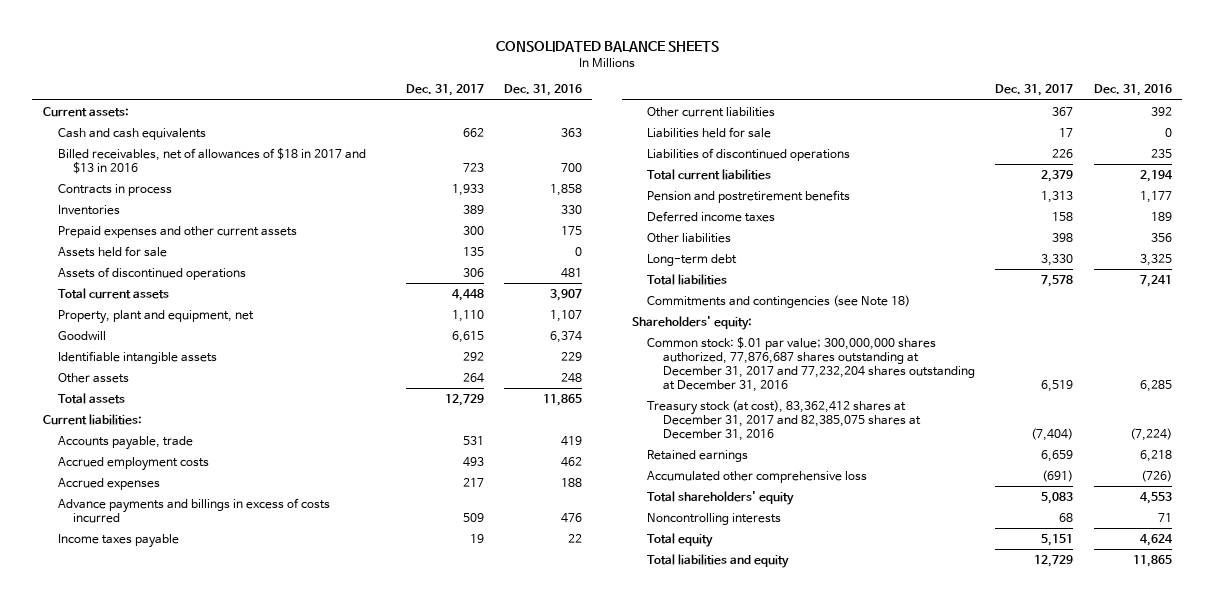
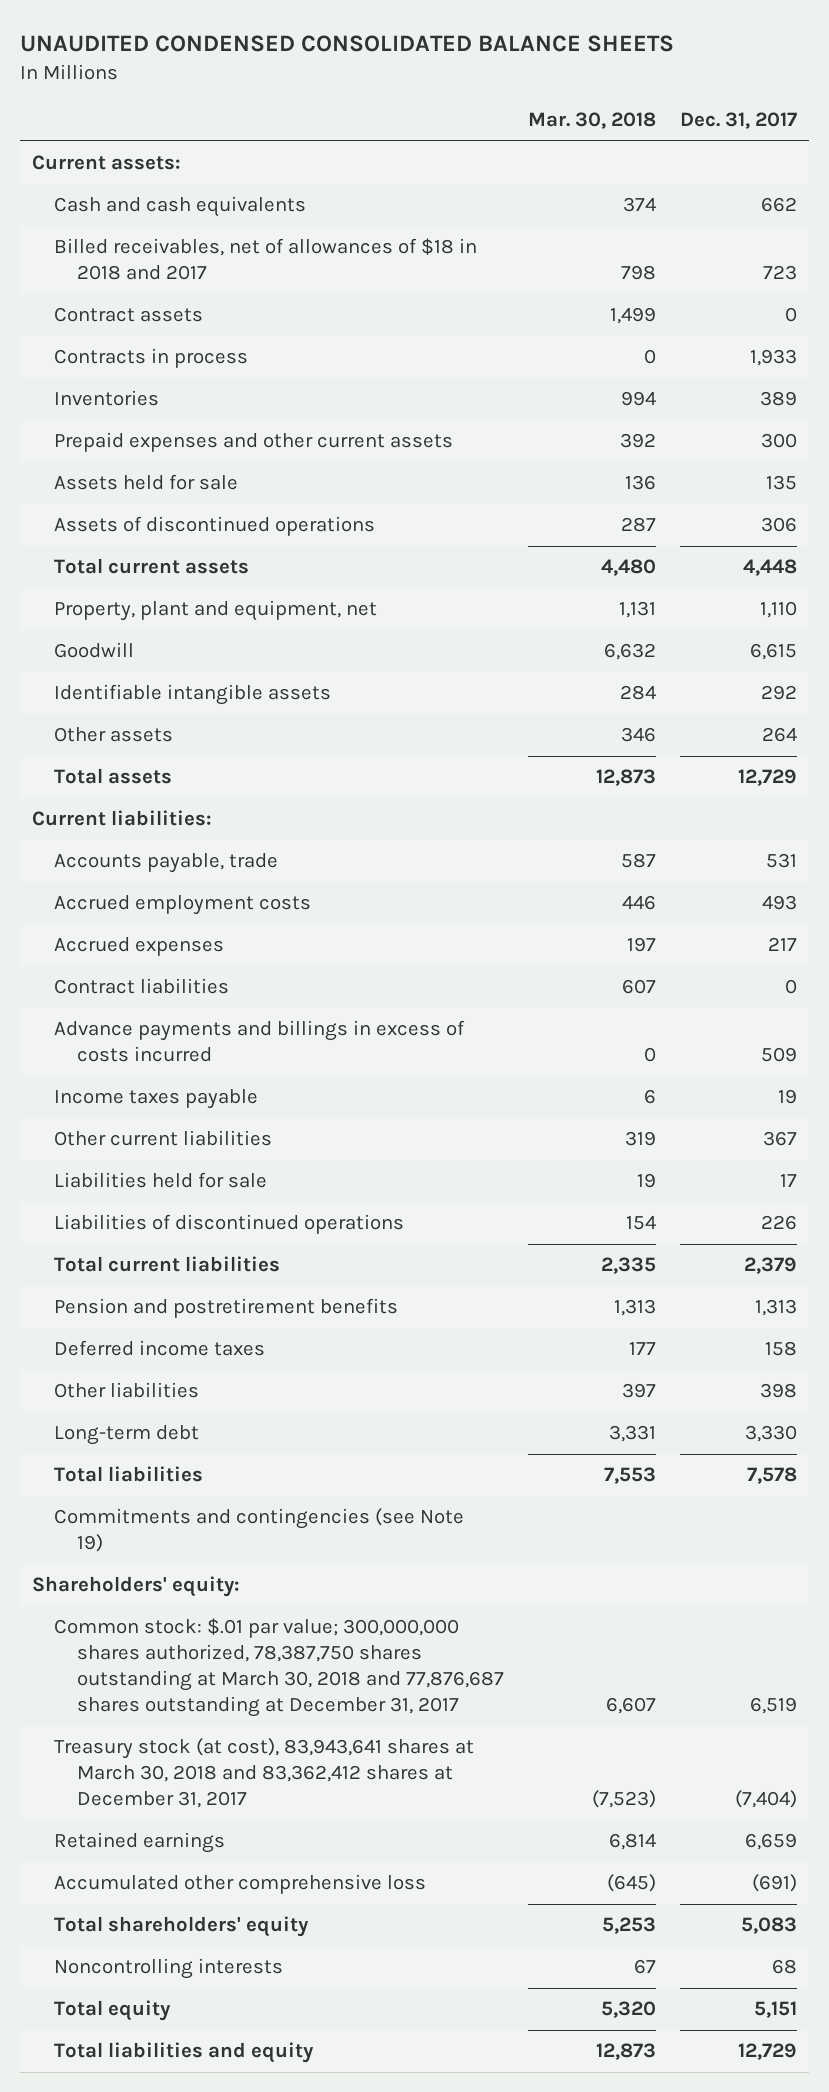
- CONSOLIDATED BALANCE SHEETS
+ UNAUDITED CONDENSED CONSOLIDATED BALANCE SHEETS
- | Dec. 31, 2017 | Dec. 31, 2016
+ | Mar. 30, 2018 | Dec. 31, 2017
- Billed receivables, net of allowances of $18 in 2017 and $13 in 2016 | 723 | 700
+ Billed receivables, net of allowances of $18 in 2018 and 2017 | 798 | 723
+ Contract assets | 1,499 | 0
+ Contract liabilities | 607 | 0
- Commitments and contingencies (see Note 18)
+ Commitments and contingencies (see Note 19)
- Common stock: $.01 par value; 300,000,000 shares authorized, 77,876,687 shares outstanding at December 31, 2017 and 77,232,204 shares outstanding at December 31, 2016 | 6,519 | 6,285
- Treasury stock (at cost), 83,362,412 shares at December 31, 2017 and 82,385,075 shares at December 31, 2016 | (7,404) | (7,224)
+ Common stock: $.01 par value; 300,000,000 shares authorized, 78,387,750 shares outstanding at March 30, 2018 and 77,876,687 shares outstanding at December 31, 2017 | 6,607 | 6,519
+ Treasury stock (at cost), 83,943,641 shares at March 30, 2018 and 83,362,412 shares at December 31, 2017 | (7,523) | (7,404)

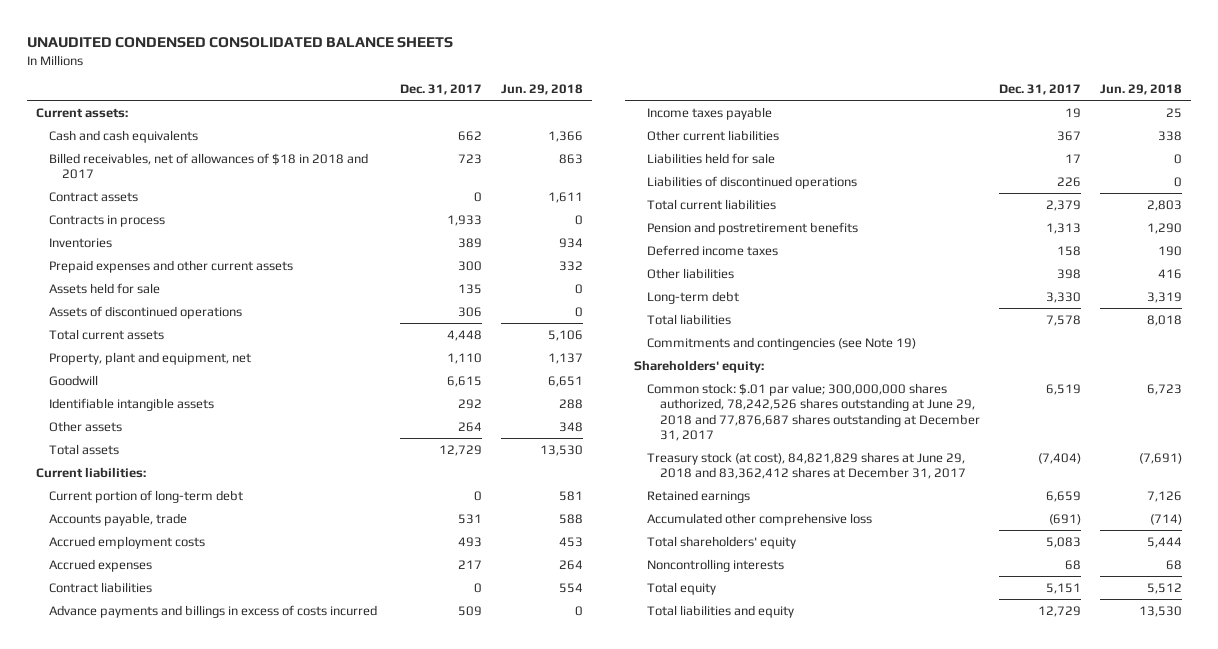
- | Mar. 30, 2018 | Dec. 31, 2017
+ | Dec. 31, 2017 | Jun. 29, 2018
+ Current portion of long-term debt | 0 | 581
- Common stock: $.01 par value; 300,000,000 shares authorized, 78,387,750 shares outstanding at March 30, 2018 and 77,876,687 shares outstanding at December 31, 2017 | 6,607 | 6,519
- Treasury stock (at cost), 83,943,641 shares at March 30, 2018 and 83,362,412 shares at December 31, 2017 | (7,523) | (7,404)
+ Common stock: $.01 par value; 300,000,000 shares authorized, 78,242,526 shares outstanding at June 29, 2018 and 77,876,687 shares outstanding at December 31, 2017 | 6,519 | 6,723
+ Treasury stock (at cost), 84,821,829 shares at June 29, 2018 and 83,362,412 shares at December 31, 2017 | (7,404) | (7,691)

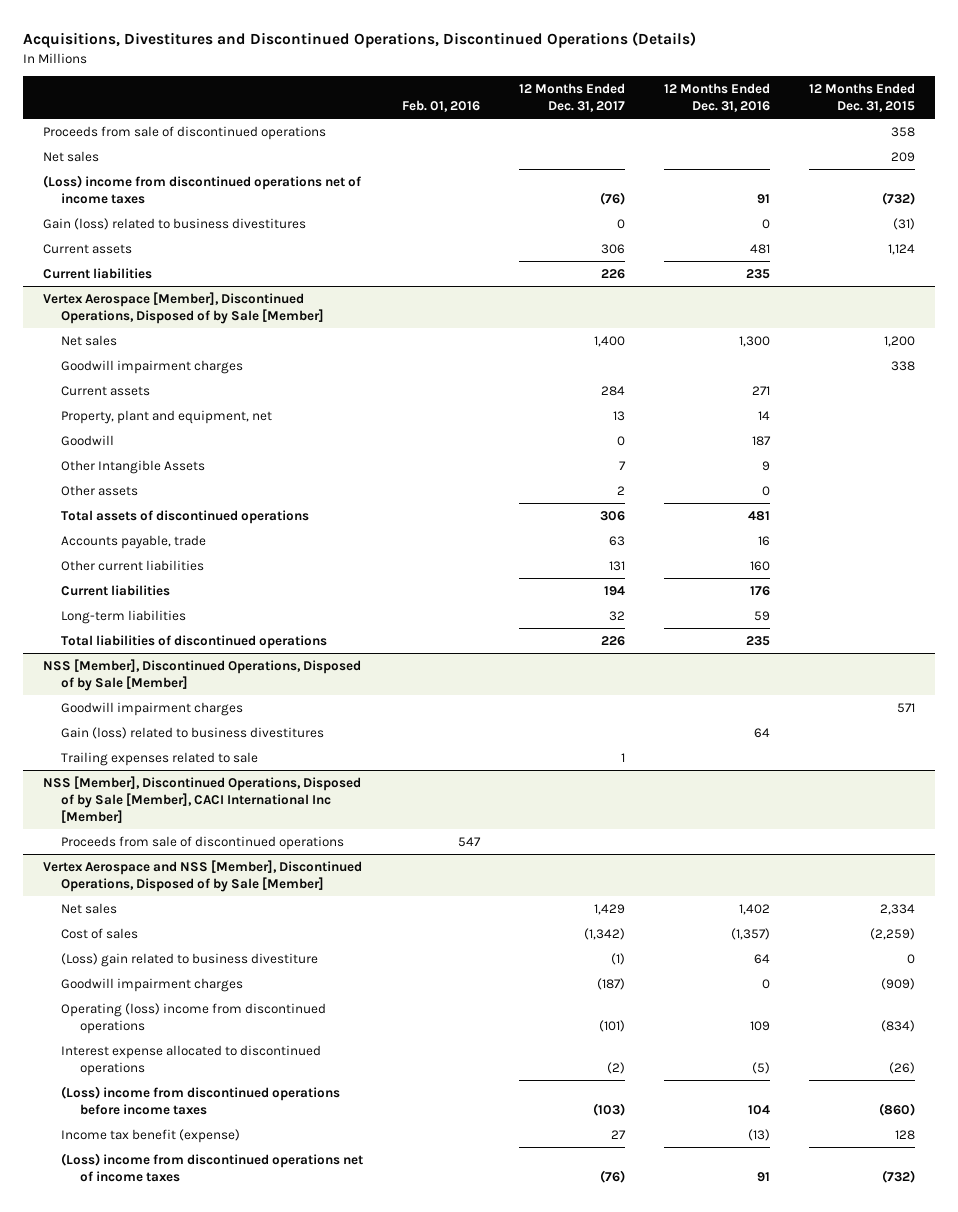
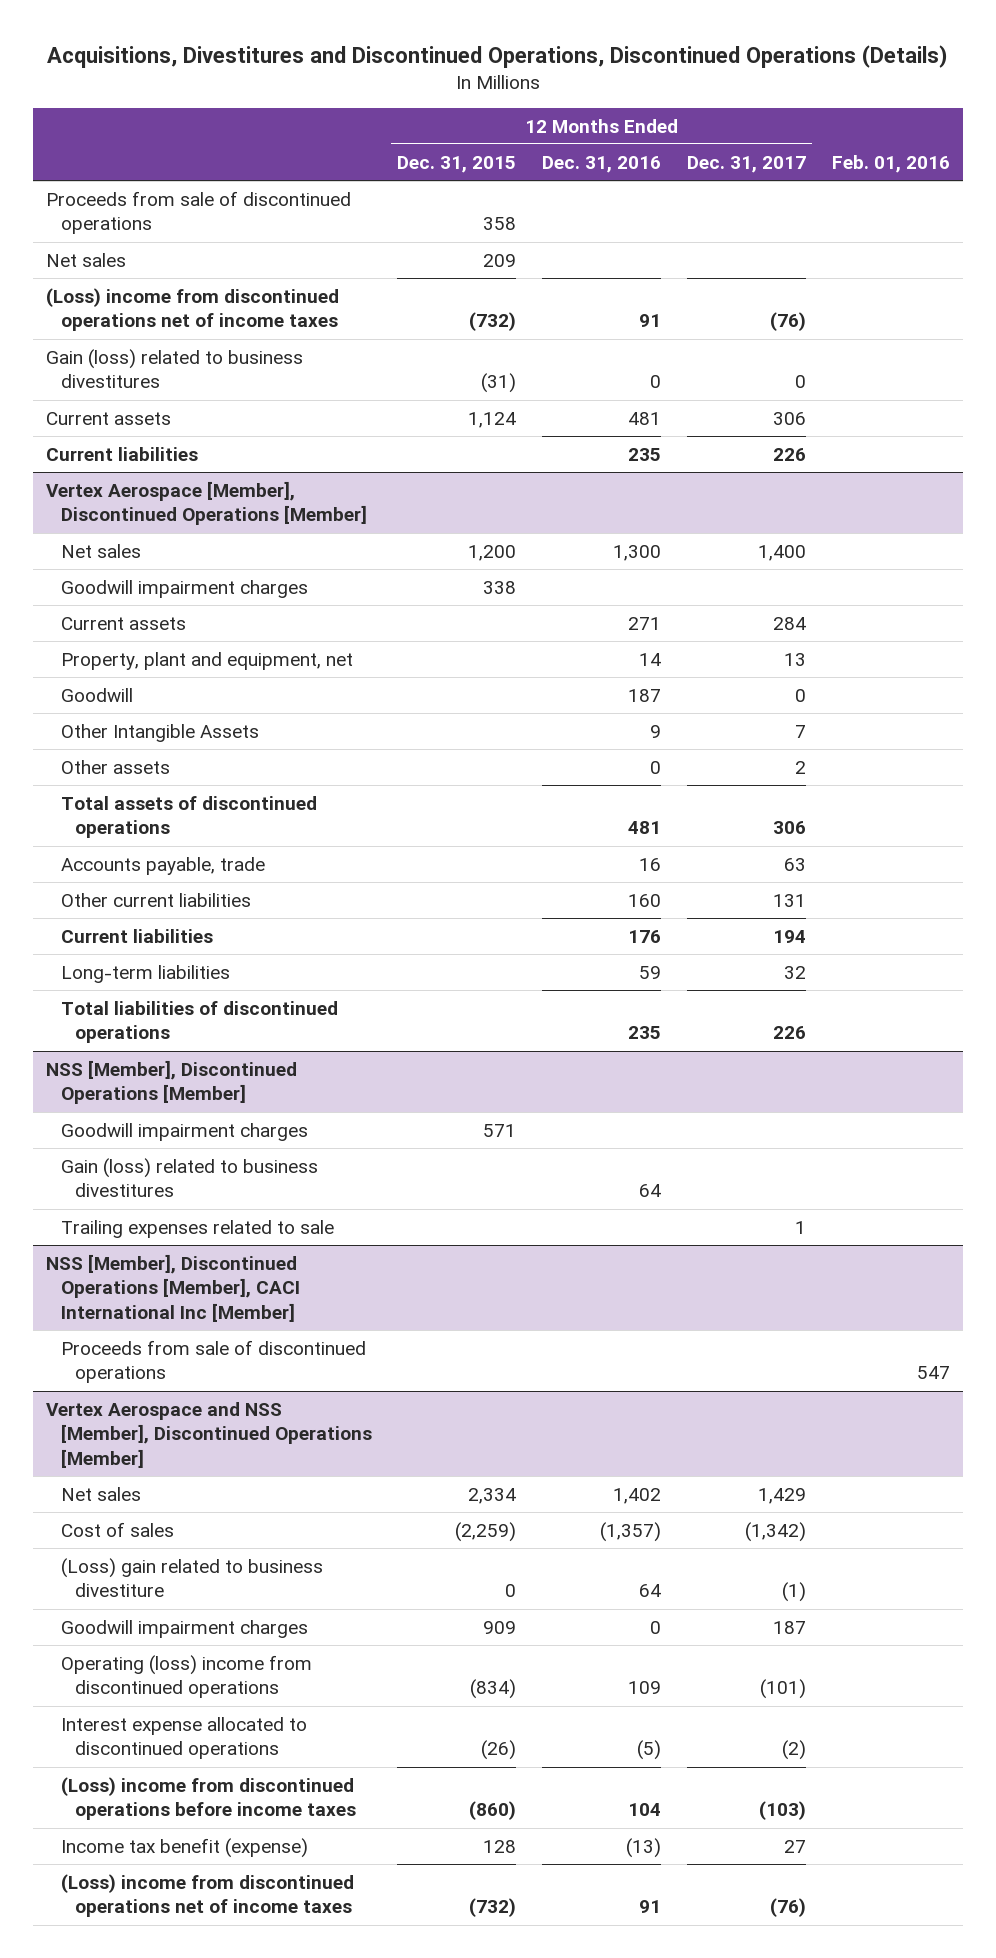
- | Feb. 01, 2016 | 12 Months Ended Dec. 31, 2017 | 12 Months Ended Dec. 31, 2016 | 12 Months Ended Dec. 31, 2015
+ | 12 Months Ended Dec. 31, 2015 | 12 Months Ended Dec. 31, 2016 | 12 Months Ended Dec. 31, 2017 | Feb. 01, 2016
- Vertex Aerospace [Member], Discontinued Operations, Disposed of by Sale [Member]
+ Vertex Aerospace [Member], Discontinued Operations [Member]
- NSS [Member], Discontinued Operations, Disposed of by Sale [Member]
+ NSS [Member], Discontinued Operations [Member]
- NSS [Member], Discontinued Operations, Disposed of by Sale [Member], CACI International Inc [Member]
+ NSS [Member], Discontinued Operations [Member], CACI International Inc [Member]
- Vertex Aerospace and NSS [Member], Discontinued Operations, Disposed of by Sale [Member]
+ Vertex Aerospace and NSS [Member], Discontinued Operations [Member]
- Goodwill impairment charges | | (187) | 0 | (909)
+ Goodwill impairment charges | 909 | 0 | 187 |

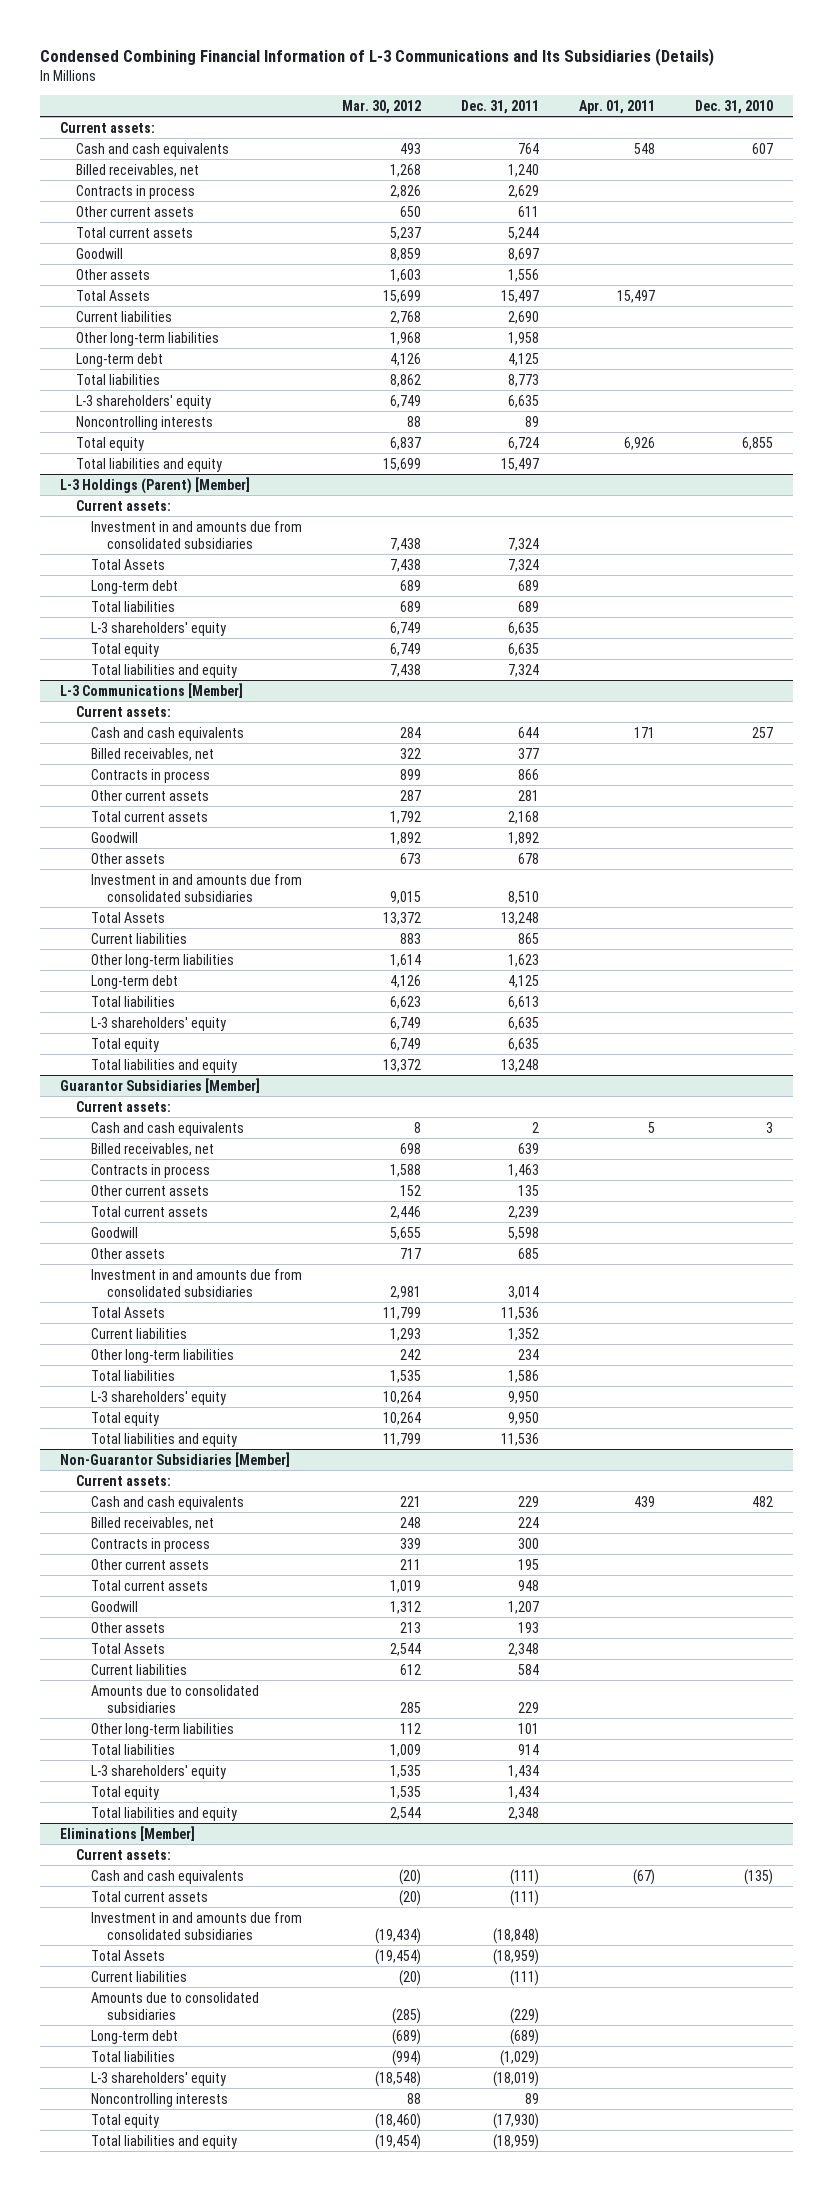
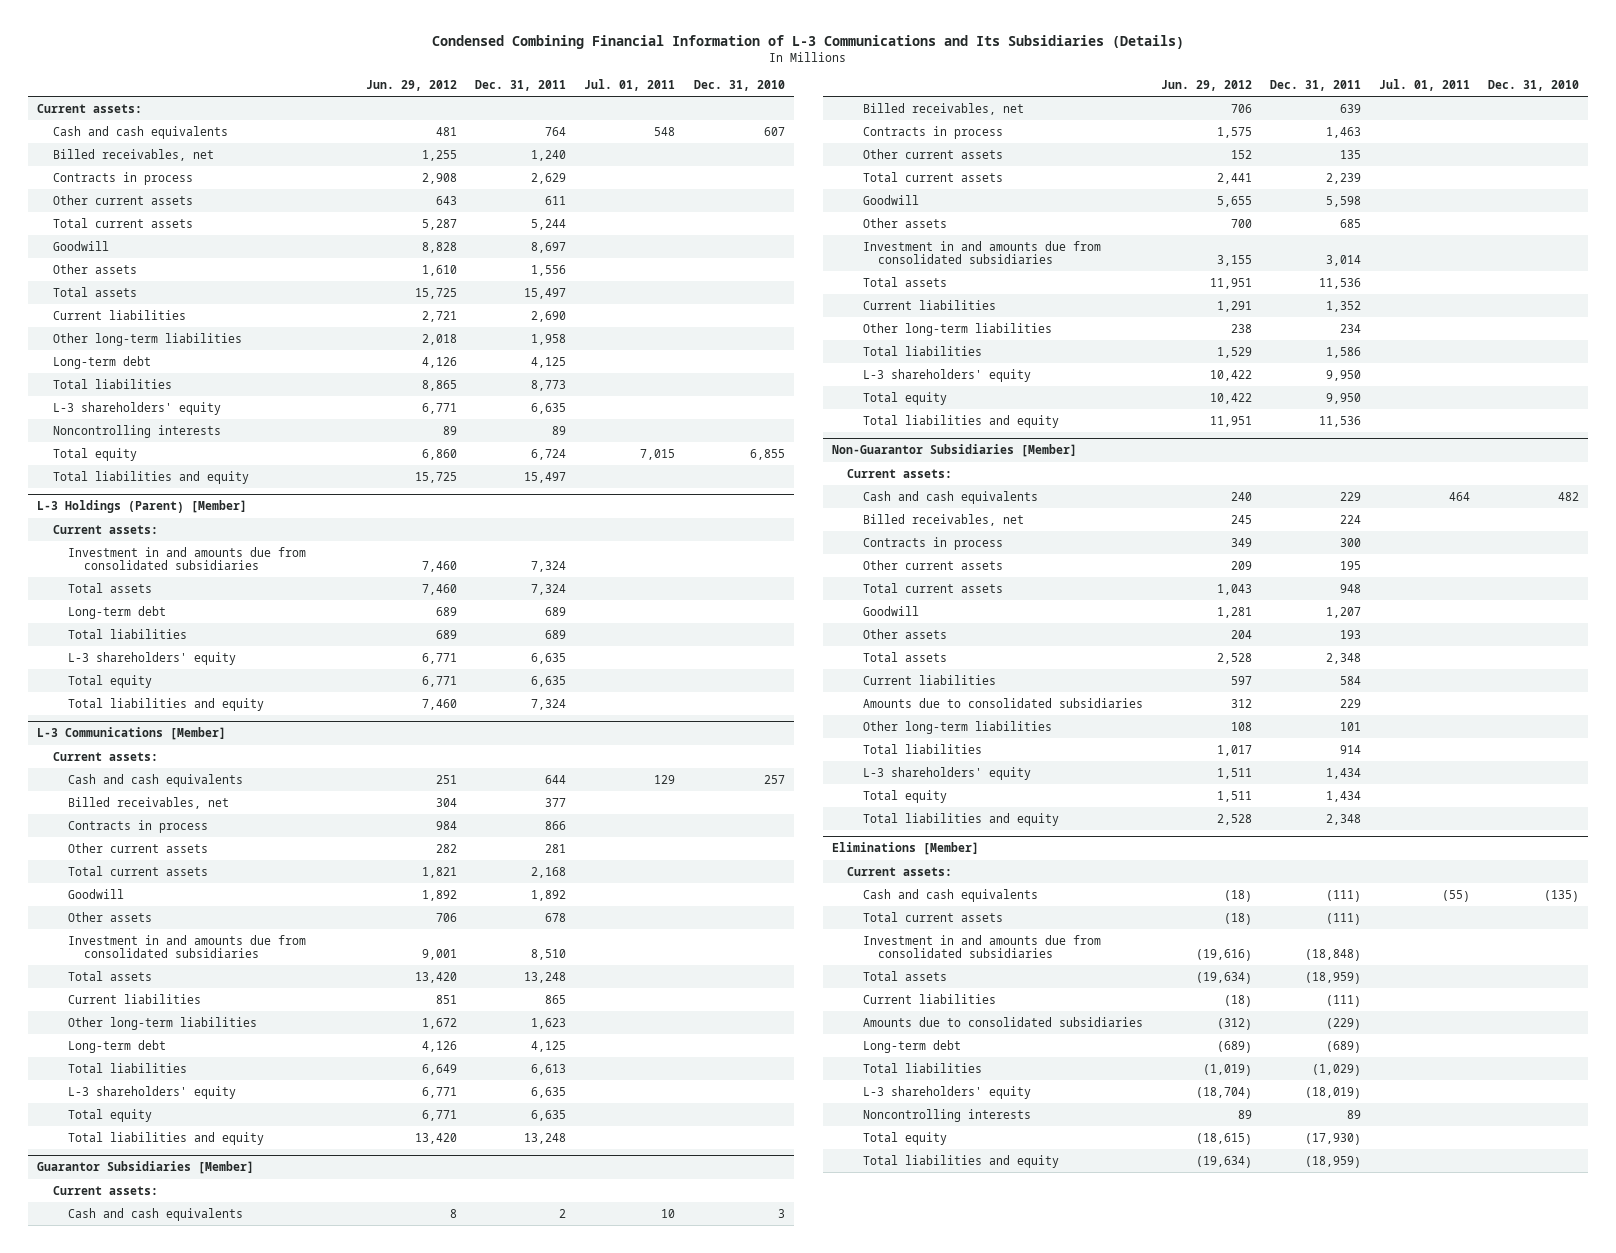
- | Mar. 30, 2012 | Dec. 31, 2011 | Apr. 01, 2011 | Dec. 31, 2010
+ | Jun. 29, 2012 | Dec. 31, 2011 | Jul. 01, 2011 | Dec. 31, 2010
- Total Assets | 15,699 | 15,497 | 15,497 |
+ Total assets | 15,725 | 15,497 | |
@ L-3 Holdings (Parent) [Member]
- Total Assets | 7,438 | 7,324 | |
+ Total assets | 7,460 | 7,324 | |
@ L-3 Communications [Member]
- Total Assets | 13,372 | 13,248 | |
+ Total assets | 13,420 | 13,248 | |
@ Guarantor Subsidiaries [Member]
- Total Assets | 11,799 | 11,536 | |
+ Total assets | 11,951 | 11,536 | |
@ Non-Guarantor Subsidiaries [Member]
- Total Assets | 2,544 | 2,348 | |
+ Total assets | 2,528 | 2,348 | |
@ Eliminations [Member]
- Total Assets | (19,454) | (18,959) | |
+ Total assets | (19,634) | (18,959) | |

